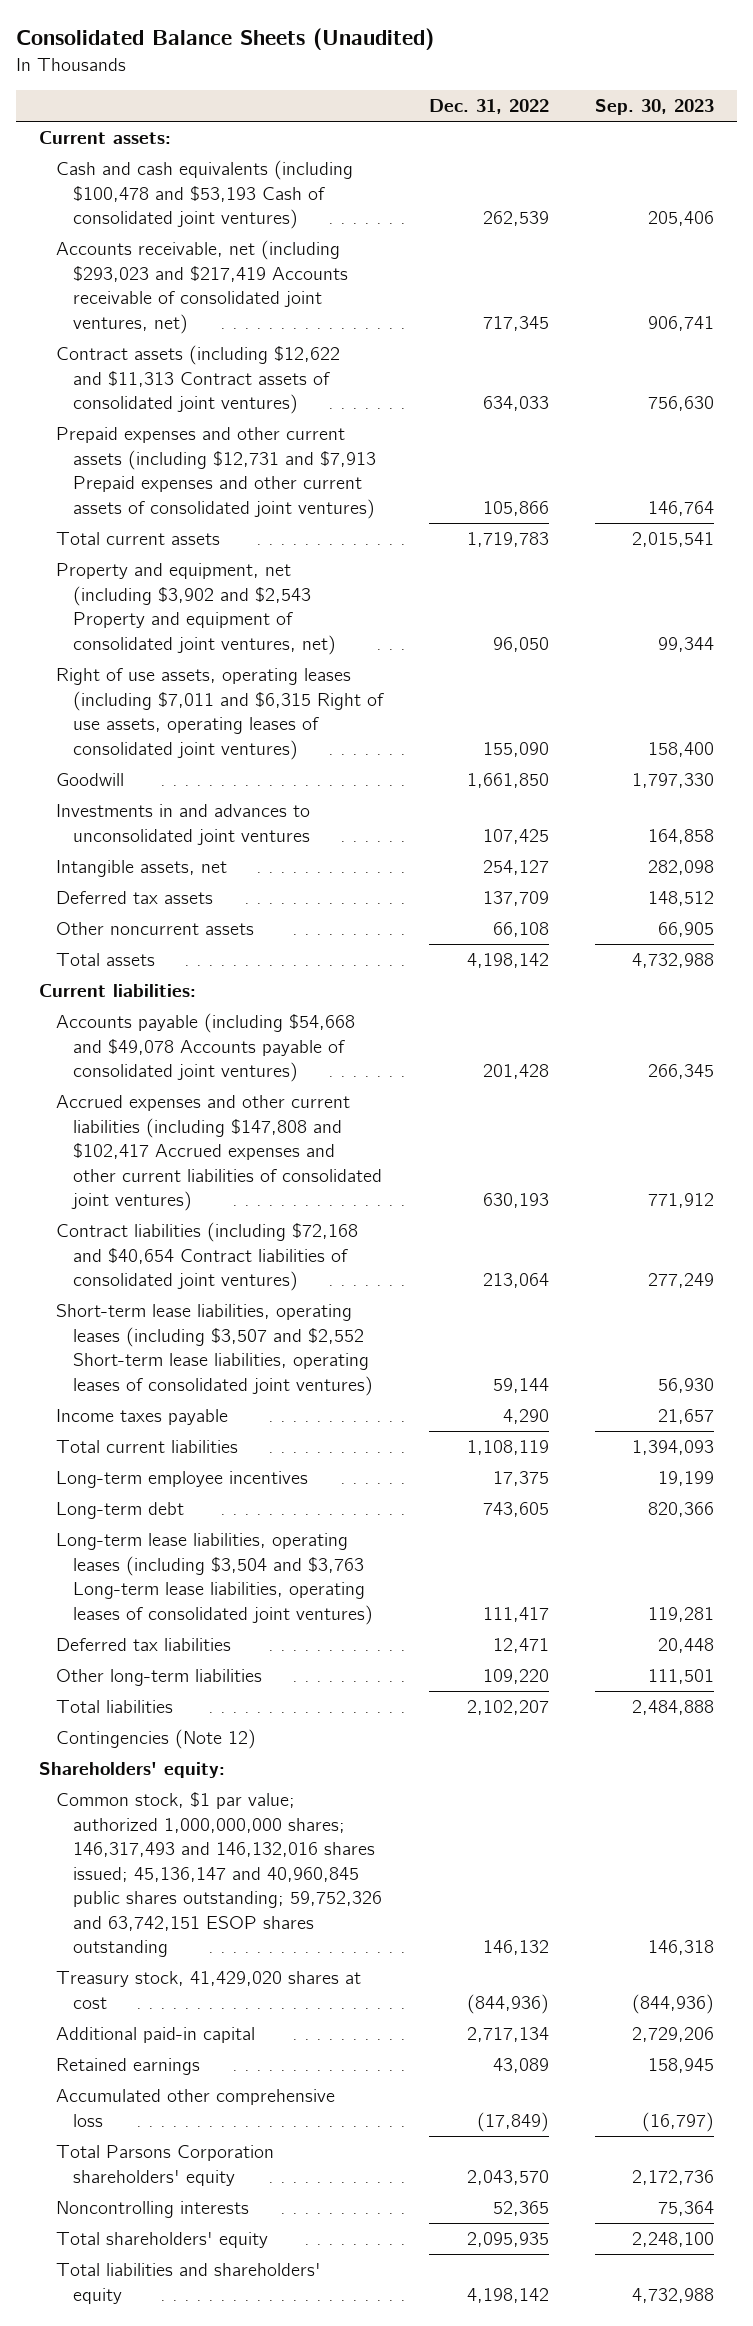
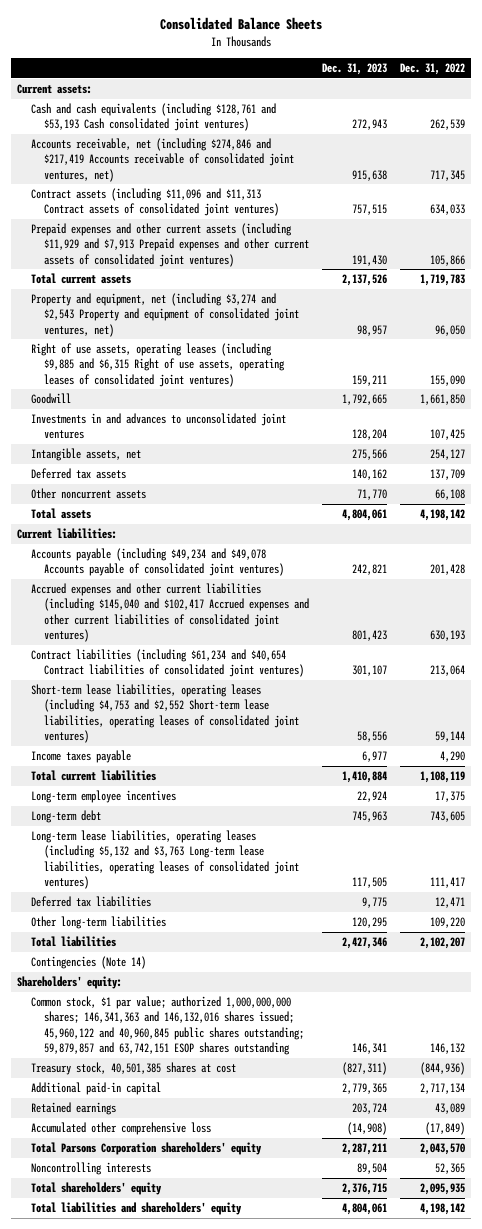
- Consolidated Balance Sheets (Unaudited)
+ Consolidated Balance Sheets
- | Dec. 31, 2022 | Sep. 30, 2023
+ | Dec. 31, 2023 | Dec. 31, 2022
- Cash and cash equivalents (including $100,478 and $53,193 Cash of consolidated joint ventures) | 262,539 | 205,406
- Accounts receivable, net (including $293,023 and $217,419 Accounts receivable of consolidated joint ventures, net) | 717,345 | 906,741
- Contract assets (including $12,622 and $11,313 Contract assets of consolidated joint ventures) | 634,033 | 756,630
- Prepaid expenses and other current assets (including $12,731 and $7,913 Prepaid expenses and other current assets of consolidated joint ventures) | 105,866 | 146,764
+ Cash and cash equivalents (including $128,761 and $53,193 Cash consolidated joint ventures) | 272,943 | 262,539
+ Accounts receivable, net (including $274,846 and $217,419 Accounts receivable of consolidated joint ventures, net) | 915,638 | 717,345
+ Contract assets (including $11,096 and $11,313 Contract assets of consolidated joint ventures) | 757,515 | 634,033
+ Prepaid expenses and other current assets (including $11,929 and $7,913 Prepaid expenses and other current assets of consolidated joint ventures) | 191,430 | 105,866
- Property and equipment, net (including $3,902 and $2,543 Property and equipment of consolidated joint ventures, net) | 96,050 | 99,344
- Right of use assets, operating leases (including $7,011 and $6,315 Right of use assets, operating leases of consolidated joint ventures) | 155,090 | 158,400
+ Property and equipment, net (including $3,274 and $2,543 Property and equipment of consolidated joint ventures, net) | 98,957 | 96,050
+ Right of use assets, operating leases (including $9,885 and $6,315 Right of use assets, operating leases of consolidated joint ventures) | 159,211 | 155,090
- Accounts payable (including $54,668 and $49,078 Accounts payable of consolidated joint ventures) | 201,428 | 266,345
- Accrued expenses and other current liabilities (including $147,808 and $102,417 Accrued expenses and other current liabilities of consolidated joint ventures) | 630,193 | 771,912
- Contract liabilities (including $72,168 and $40,654 Contract liabilities of consolidated joint ventures) | 213,064 | 277,249
- Short-term lease liabilities, operating leases (including $3,507 and $2,552 Short-term lease liabilities, operating leases of consolidated joint ventures) | 59,144 | 56,930
+ Accounts payable (including $49,234 and $49,078 Accounts payable of consolidated joint ventures) | 242,821 | 201,428
+ Accrued expenses and other current liabilities (including $145,040 and $102,417 Accrued expenses and other current liabilities of consolidated joint ventures) | 801,423 | 630,193
+ Contract liabilities (including $61,234 and $40,654 Contract liabilities of consolidated joint ventures) | 301,107 | 213,064
+ Short-term lease liabilities, operating leases (including $4,753 and $2,552 Short-term lease liabilities, operating leases of consolidated joint ventures) | 58,556 | 59,144
- Long-term lease liabilities, operating leases (including $3,504 and $3,763 Long-term lease liabilities, operating leases of consolidated joint ventures) | 111,417 | 119,281
+ Long-term lease liabilities, operating leases (including $5,132 and $3,763 Long-term lease liabilities, operating leases of consolidated joint ventures) | 117,505 | 111,417
- Contingencies (Note 12)
+ Contingencies (Note 14)
- Common stock, $1 par value; authorized 1,000,000,000 shares; 146,317,493 and 146,132,016 shares issued; 45,136,147 and 40,960,845 public shares outstanding; 59,752,326 and 63,742,151 ESOP shares outstanding | 146,132 | 146,318
- Treasury stock, 41,429,020 shares at cost | (844,936) | (844,936)
+ Common stock, $1 par value; authorized 1,000,000,000 shares; 146,341,363 and 146,132,016 shares issued; 45,960,122 and 40,960,845 public shares outstanding; 59,879,857 and 63,742,151 ESOP shares outstanding | 146,341 | 146,132
+ Treasury stock, 40,501,385 shares at cost | (827,311) | (844,936)

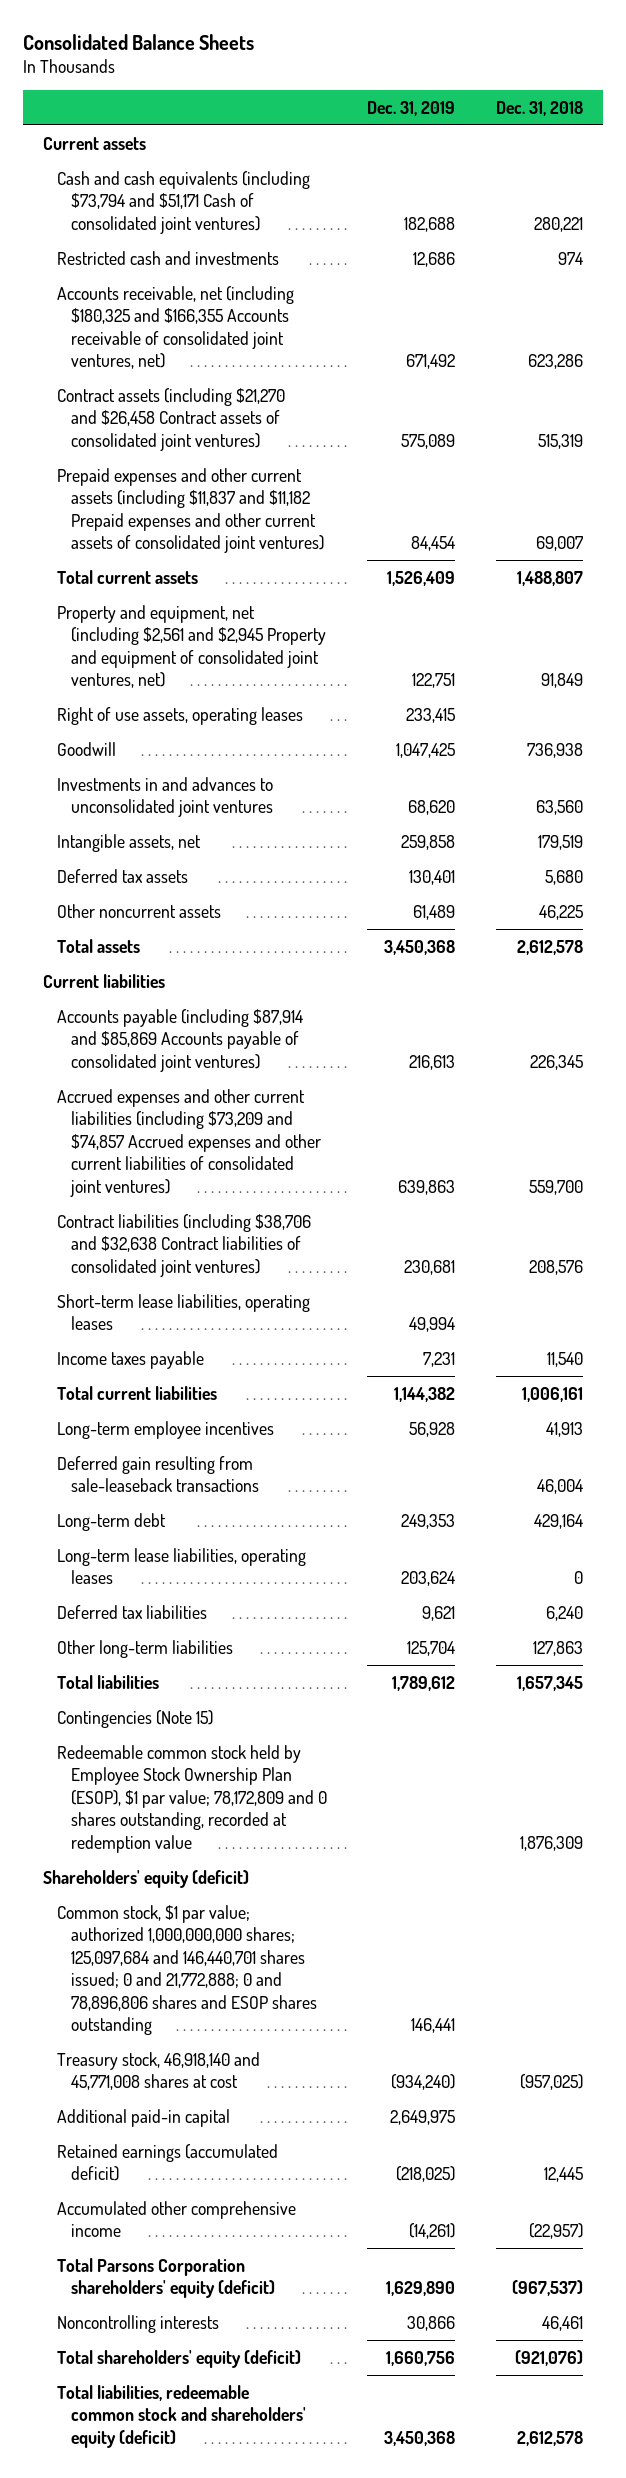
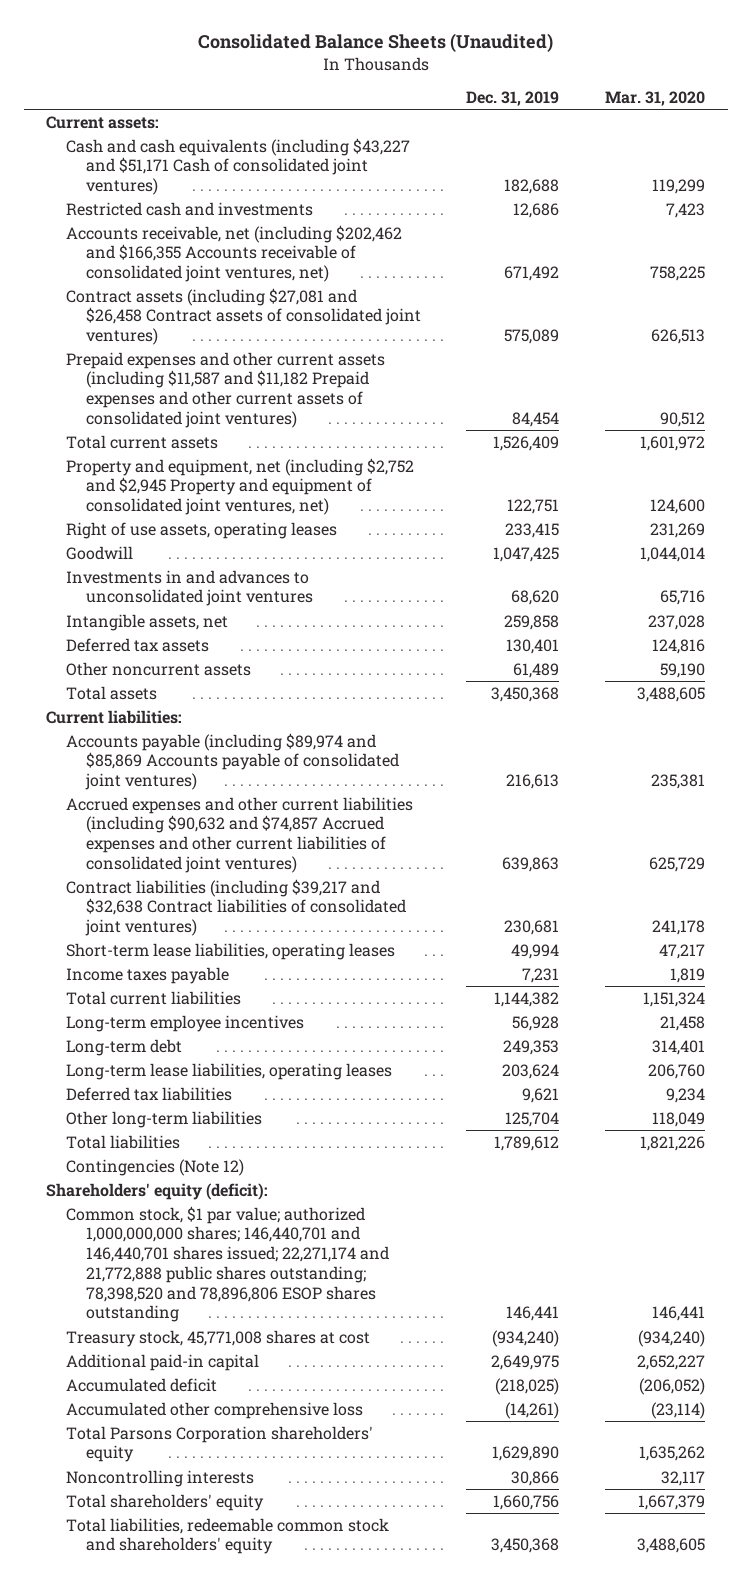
- Consolidated Balance Sheets
+ Consolidated Balance Sheets (Unaudited)
- | Dec. 31, 2019 | Dec. 31, 2018
+ | Dec. 31, 2019 | Mar. 31, 2020
- Current assets
- Cash and cash equivalents (including $73,794 and $51,171 Cash of consolidated joint ventures) | 182,688 | 280,221
+ Current assets:
+ Cash and cash equivalents (including $43,227 and $51,171 Cash of consolidated joint ventures) | 182,688 | 119,299
- Accounts receivable, net (including $180,325 and $166,355 Accounts receivable of consolidated joint ventures, net) | 671,492 | 623,286
- Contract assets (including $21,270 and $26,458 Contract assets of consolidated joint ventures) | 575,089 | 515,319
- Prepaid expenses and other current assets (including $11,837 and $11,182 Prepaid expenses and other current assets of consolidated joint ventures) | 84,454 | 69,007
+ Accounts receivable, net (including $202,462 and $166,355 Accounts receivable of consolidated joint ventures, net) | 671,492 | 758,225
+ Contract assets (including $27,081 and $26,458 Contract assets of consolidated joint ventures) | 575,089 | 626,513
+ Prepaid expenses and other current assets (including $11,587 and $11,182 Prepaid expenses and other current assets of consolidated joint ventures) | 84,454 | 90,512
- Property and equipment, net (including $2,561 and $2,945 Property and equipment of consolidated joint ventures, net) | 122,751 | 91,849
+ Property and equipment, net (including $2,752 and $2,945 Property and equipment of consolidated joint ventures, net) | 122,751 | 124,600
- Current liabilities
- Accounts payable (including $87,914 and $85,869 Accounts payable of consolidated joint ventures) | 216,613 | 226,345
- Accrued expenses and other current liabilities (including $73,209 and $74,857 Accrued expenses and other current liabilities of consolidated joint ventures) | 639,863 | 559,700
- Contract liabilities (including $38,706 and $32,638 Contract liabilities of consolidated joint ventures) | 230,681 | 208,576
+ Current liabilities:
+ Accounts payable (including $89,974 and $85,869 Accounts payable of consolidated joint ventures) | 216,613 | 235,381
+ Accrued expenses and other current liabilities (including $90,632 and $74,857 Accrued expenses and other current liabilities of consolidated joint ventures) | 639,863 | 625,729
+ Contract liabilities (including $39,217 and $32,638 Contract liabilities of consolidated joint ventures) | 230,681 | 241,178
- Deferred gain resulting from sale-leaseback transactions | | 46,004
- Contingencies (Note 15)
- Redeemable common stock held by Employee Stock Ownership Plan (ESOP), $1 par value; 78,172,809 and 0 shares outstanding, recorded at redemption value | | 1,876,309
- Shareholders' equity (deficit)
- Common stock, $1 par value; authorized 1,000,000,000 shares; 125,097,684 and 146,440,701 shares issued; 0 and 21,772,888; 0 and 78,896,806 shares and ESOP shares outstanding | 146,441 |
- Treasury stock, 46,918,140 and 45,771,008 shares at cost | (934,240) | (957,025)
+ Contingencies (Note 12)
+ Shareholders' equity (deficit):
+ Common stock, $1 par value; authorized 1,000,000,000 shares; 146,440,701 and 146,440,701 shares issued; 22,271,174 and 21,772,888 public shares outstanding; 78,398,520 and 78,896,806 ESOP shares outstanding | 146,441 | 146,441
+ Treasury stock, 45,771,008 shares at cost | (934,240) | (934,240)
- Retained earnings (accumulated deficit) | (218,025) | 12,445
- Accumulated other comprehensive income | (14,261) | (22,957)
- Total Parsons Corporation shareholders' equity (deficit) | 1,629,890 | (967,537)
+ Accumulated deficit | (218,025) | (206,052)
+ Accumulated other comprehensive loss | (14,261) | (23,114)
+ Total Parsons Corporation shareholders' equity | 1,629,890 | 1,635,262
- Total shareholders' equity (deficit) | 1,660,756 | (921,076)
- Total liabilities, redeemable common stock and shareholders' equity (deficit) | 3,450,368 | 2,612,578
+ Total shareholders' equity | 1,660,756 | 1,667,379
+ Total liabilities, redeemable common stock and shareholders' equity | 3,450,368 | 3,488,605

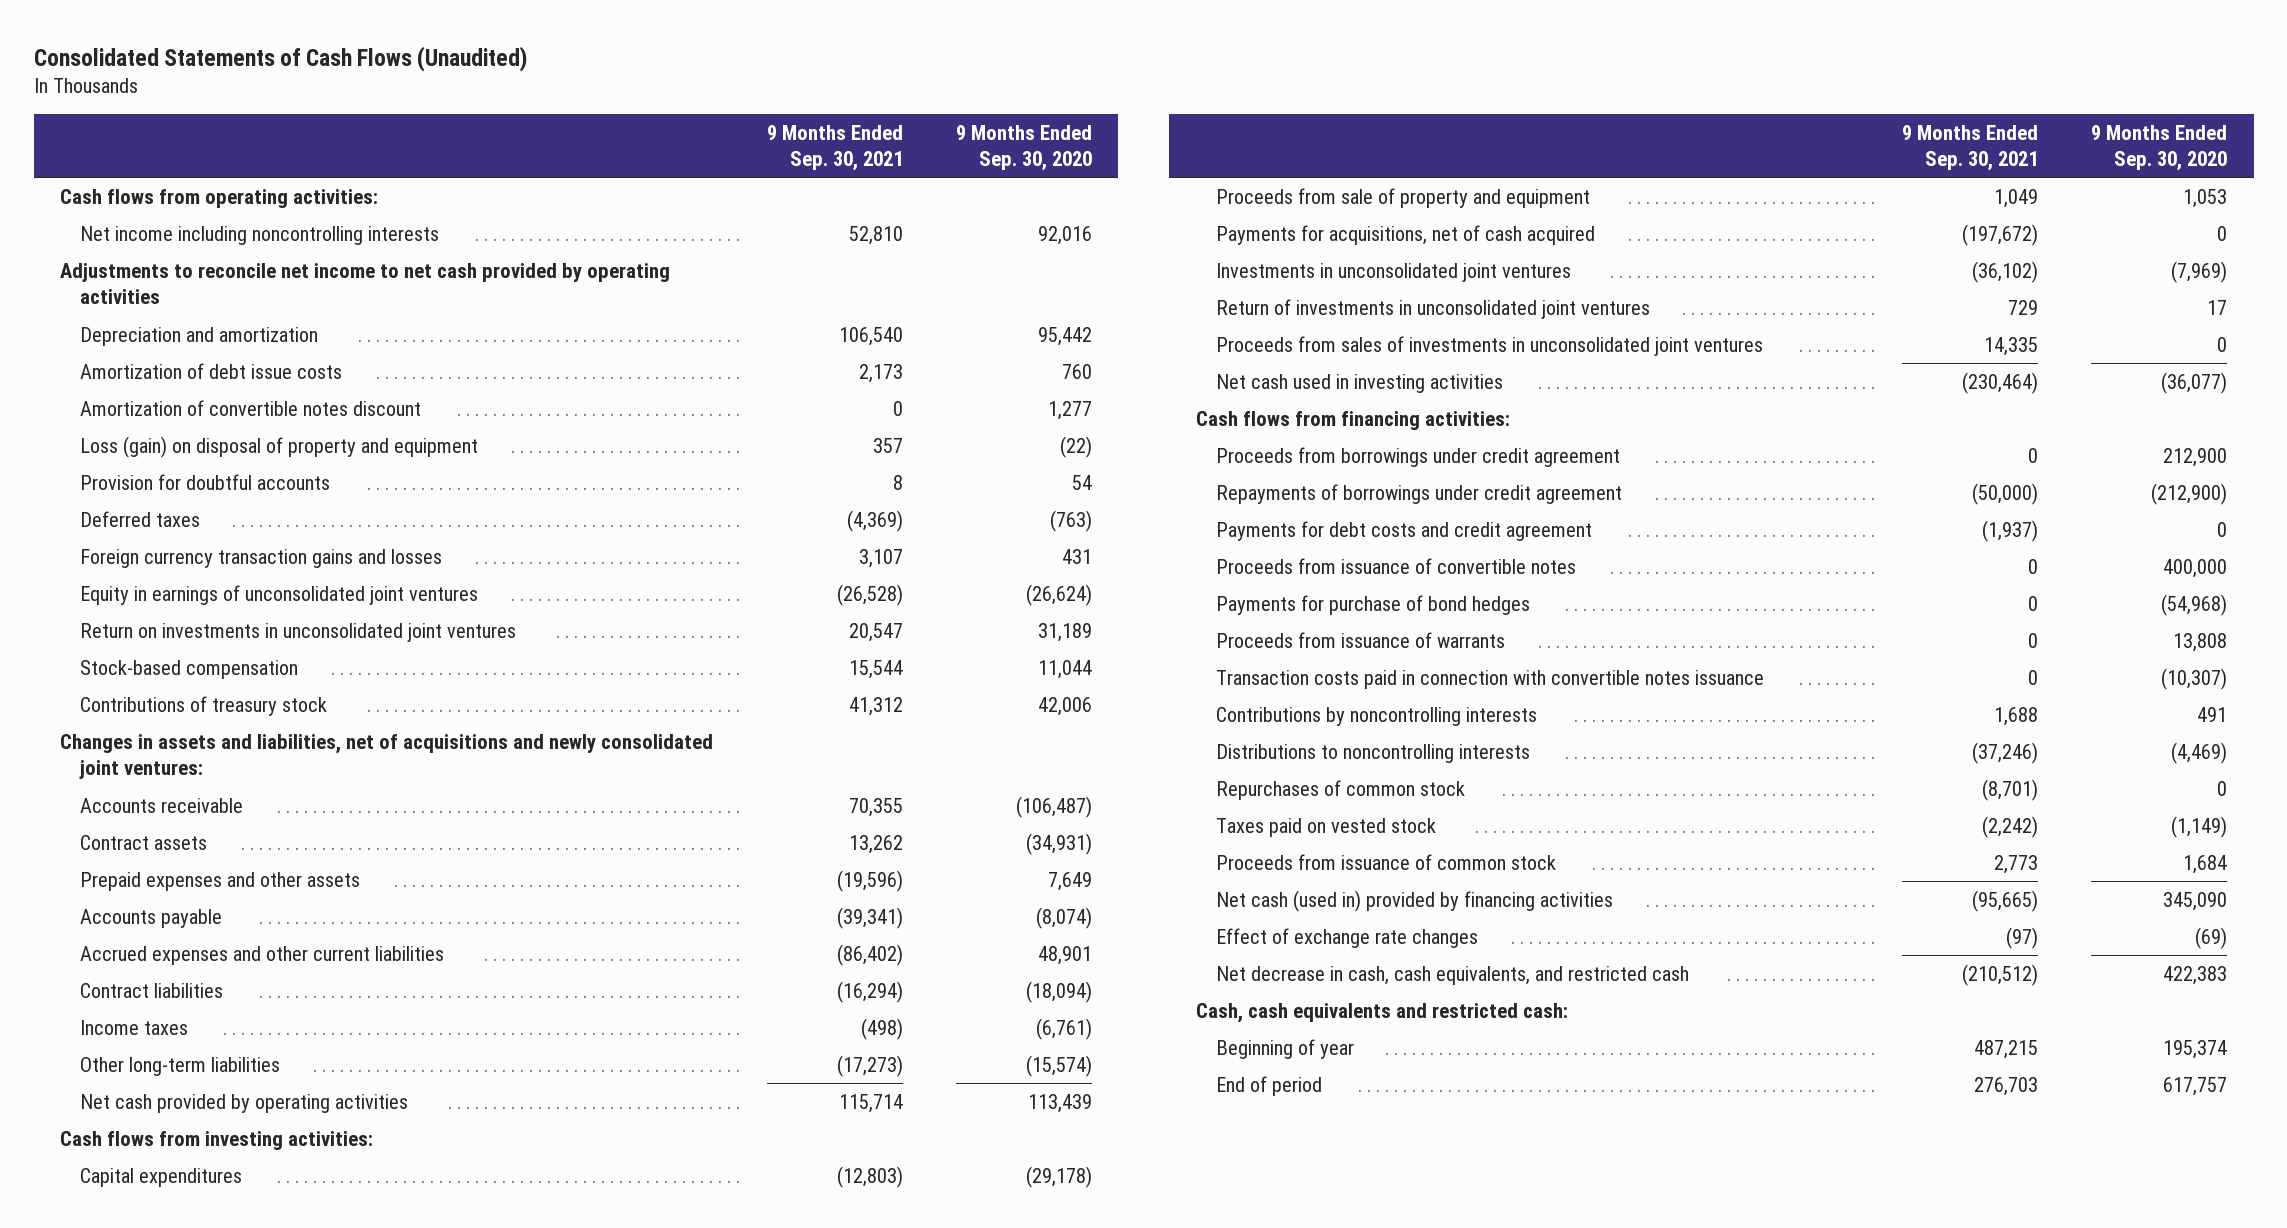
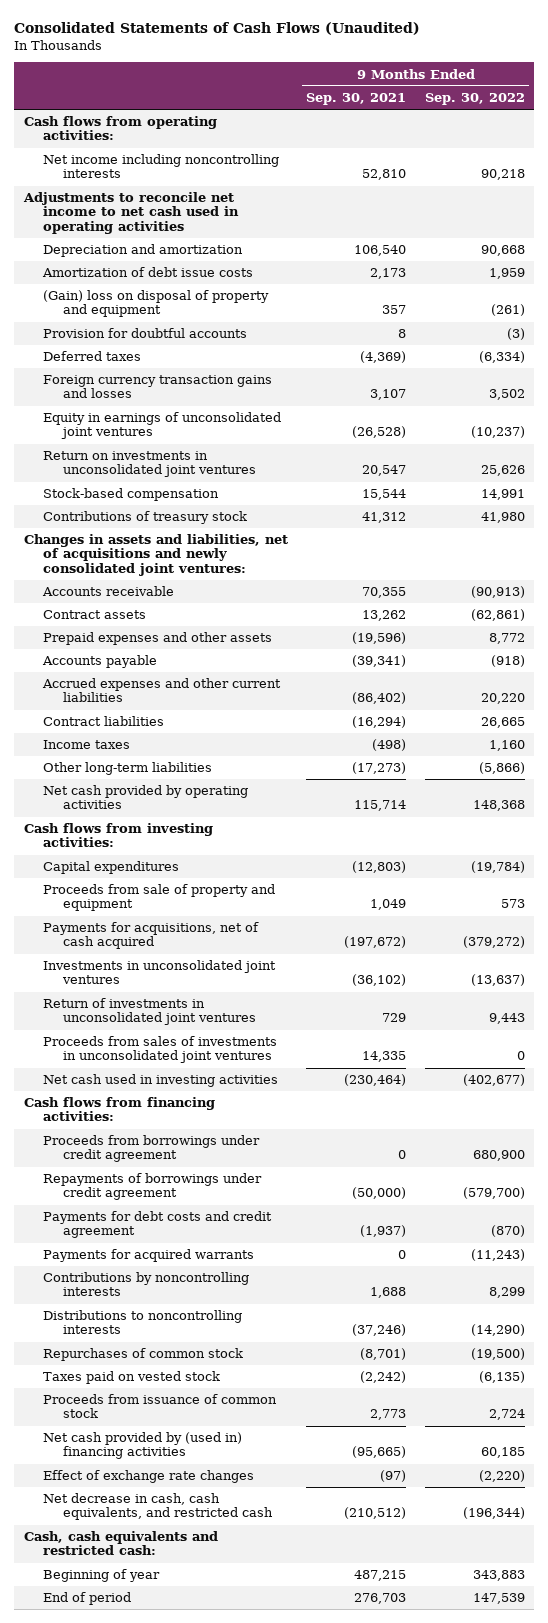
- | 9 Months Ended Sep. 30, 2021 | 9 Months Ended Sep. 30, 2020
+ | 9 Months Ended Sep. 30, 2021 | 9 Months Ended Sep. 30, 2022
- Adjustments to reconcile net income to net cash provided by operating activities
+ Adjustments to reconcile net income to net cash used in operating activities
- Amortization of convertible notes discount | 0 | 1,277
- Loss (gain) on disposal of property and equipment | 357 | (22)
+ (Gain) loss on disposal of property and equipment | 357 | (261)
- Proceeds from issuance of convertible notes | 0 | 400,000
- Payments for purchase of bond hedges | 0 | (54,968)
- Proceeds from issuance of warrants | 0 | 13,808
- Transaction costs paid in connection with convertible notes issuance | 0 | (10,307)
+ Payments for acquired warrants | 0 | (11,243)
- Net cash (used in) provided by financing activities | (95,665) | 345,090
+ Net cash provided by (used in) financing activities | (95,665) | 60,185

